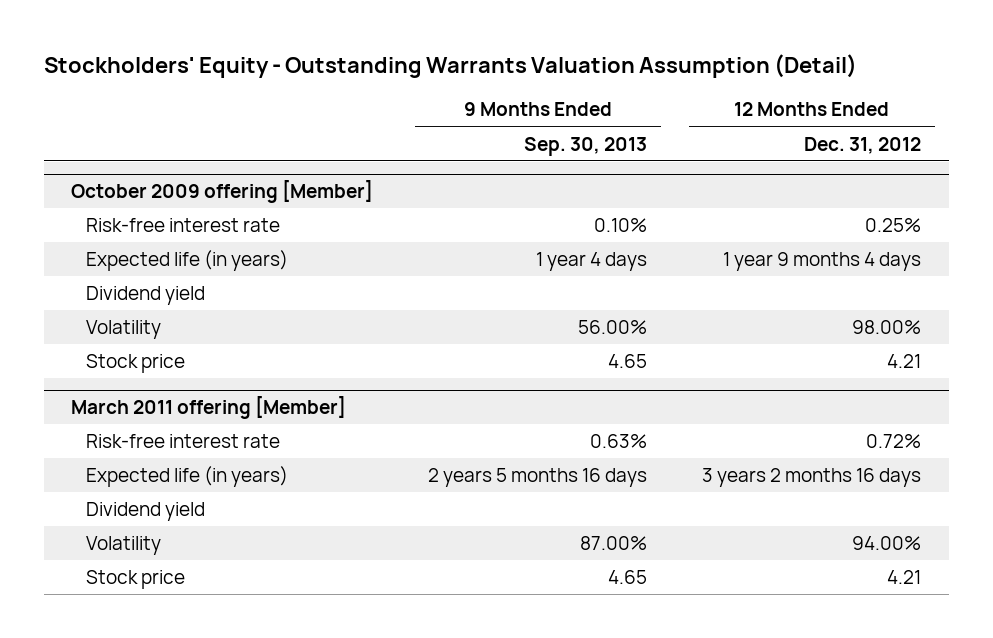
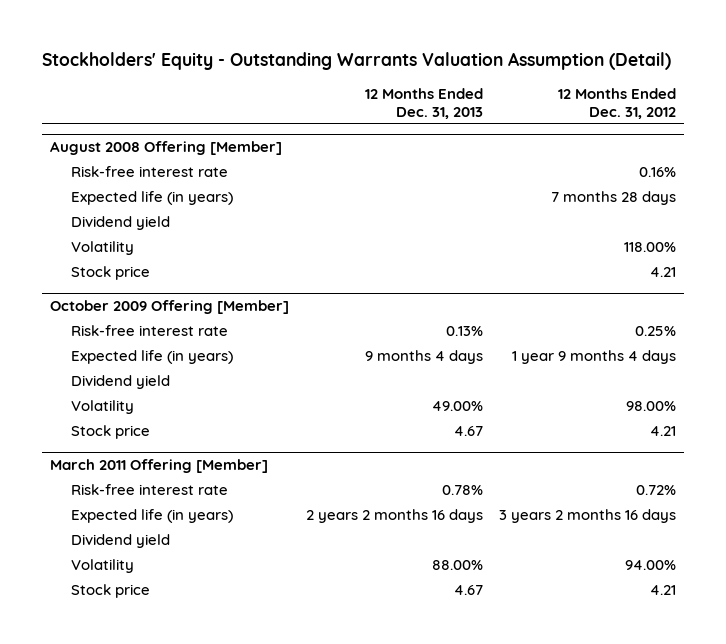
- | 9 Months Ended Sep. 30, 2013 | 12 Months Ended Dec. 31, 2012
+ | 12 Months Ended Dec. 31, 2013 | 12 Months Ended Dec. 31, 2012
- October 2009 offering [Member]
+ August 2008 Offering [Member]
+ Risk-free interest rate | | 0.16%
+ Expected life (in years) | | 7 months 28 days
+ Dividend yield
+ Volatility | | 118.00%
+ Stock price | | 4.21
+ October 2009 Offering [Member]
- March 2011 offering [Member]
+ March 2011 Offering [Member]

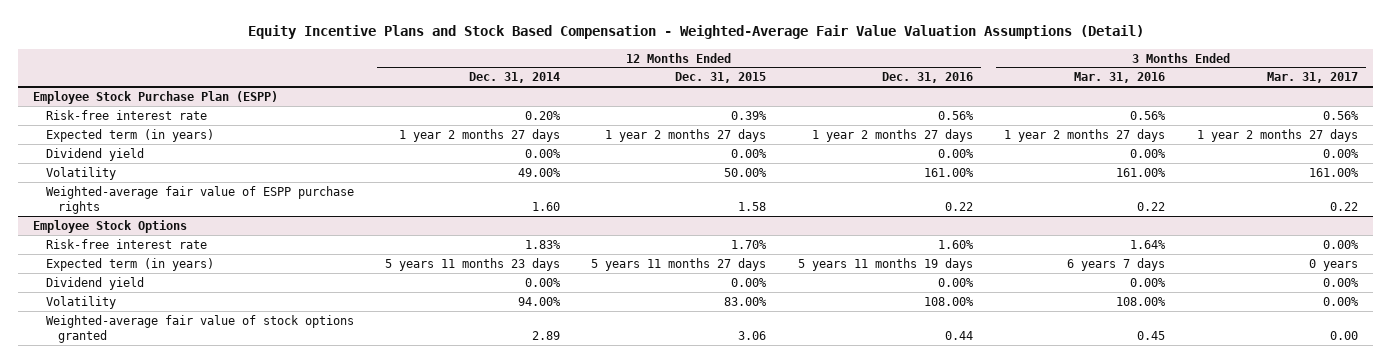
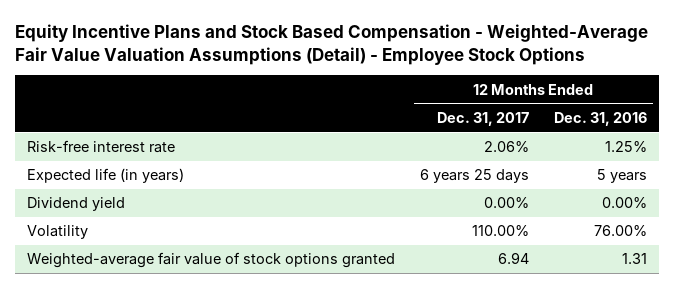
- Equity Incentive Plans and Stock Based Compensation - Weighted-Average Fair Value Valuation Assumptions (Detail)
+ Equity Incentive Plans and Stock Based Compensation - Weighted-Average Fair Value Valuation Assumptions (Detail) - Employee Stock Options
- | 12 Months Ended Dec. 31, 2014 | 12 Months Ended Dec. 31, 2015 | 12 Months Ended Dec. 31, 2016 | 3 Months Ended Mar. 31, 2016 | 3 Months Ended Mar. 31, 2017
+ | 12 Months Ended Dec. 31, 2017 | 12 Months Ended Dec. 31, 2016
- Employee Stock Purchase Plan (ESPP)
- Risk-free interest rate | 0.20% | 0.39% | 0.56% | 0.56% | 0.56%
- Expected term (in years) | 1 year 2 months 27 days | 1 year 2 months 27 days | 1 year 2 months 27 days | 1 year 2 months 27 days | 1 year 2 months 27 days
- Dividend yield | 0.00% | 0.00% | 0.00% | 0.00% | 0.00%
- Volatility | 49.00% | 50.00% | 161.00% | 161.00% | 161.00%
- Weighted-average fair value of ESPP purchase rights | 1.60 | 1.58 | 0.22 | 0.22 | 0.22
- Employee Stock Options
- Risk-free interest rate | 1.83% | 1.70% | 1.60% | 1.64% | 0.00%
- Expected term (in years) | 5 years 11 months 23 days | 5 years 11 months 27 days | 5 years 11 months 19 days | 6 years 7 days | 0 years
+ Risk-free interest rate | 2.06% | 1.25%
+ Expected life (in years) | 6 years 25 days | 5 years
- Volatility | 94.00% | 83.00% | 108.00% | 108.00% | 0.00%
- Weighted-average fair value of stock options granted | 2.89 | 3.06 | 0.44 | 0.45 | 0.00
+ Volatility | 110.00% | 76.00%
+ Weighted-average fair value of stock options granted | 6.94 | 1.31

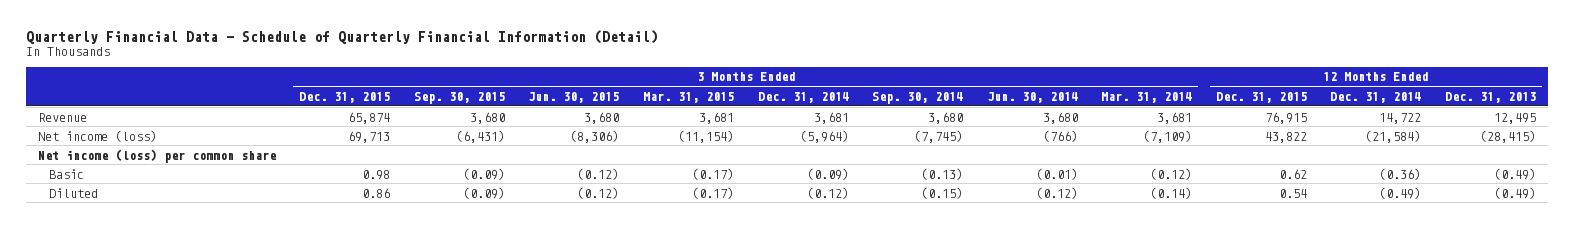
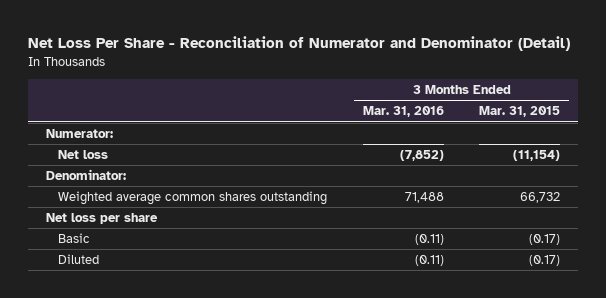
- Quarterly Financial Data - Schedule of Quarterly Financial Information (Detail)
+ Net Loss Per Share - Reconciliation of Numerator and Denominator (Detail)
- | 3 Months Ended Dec. 31, 2015 | 3 Months Ended Sep. 30, 2015 | 3 Months Ended Jun. 30, 2015 | 3 Months Ended Mar. 31, 2015 | 3 Months Ended Dec. 31, 2014 | 3 Months Ended Sep. 30, 2014 | 3 Months Ended Jun. 30, 2014 | 3 Months Ended Mar. 31, 2014 | 12 Months Ended Dec. 31, 2015 | 12 Months Ended Dec. 31, 2014 | 12 Months Ended Dec. 31, 2013
+ | 3 Months Ended Mar. 31, 2016 | 3 Months Ended Mar. 31, 2015
- Revenue | 65,874 | 3,680 | 3,680 | 3,681 | 3,681 | 3,680 | 3,680 | 3,681 | 76,915 | 14,722 | 12,495
- Net income (loss) | 69,713 | (6,431) | (8,306) | (11,154) | (5,964) | (7,745) | (766) | (7,109) | 43,822 | (21,584) | (28,415)
- Net income (loss) per common share
+ Numerator:
+ Net loss | (7,852) | (11,154)
+ Denominator:
+ Weighted average common shares outstanding | 71,488 | 66,732
+ Net loss per share

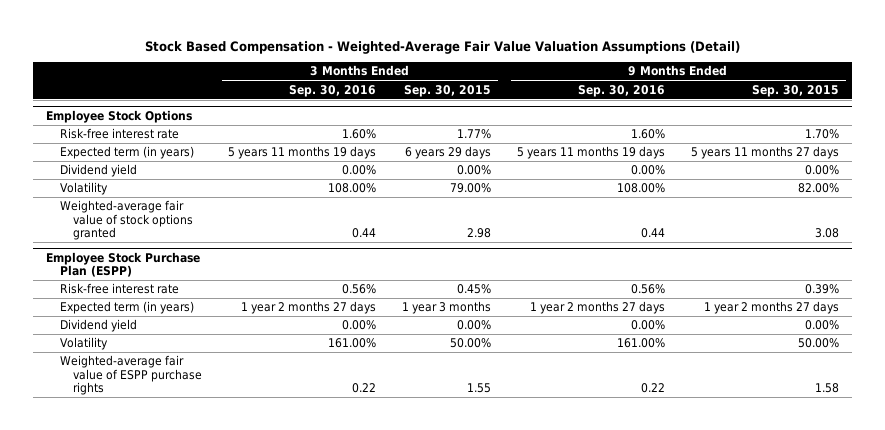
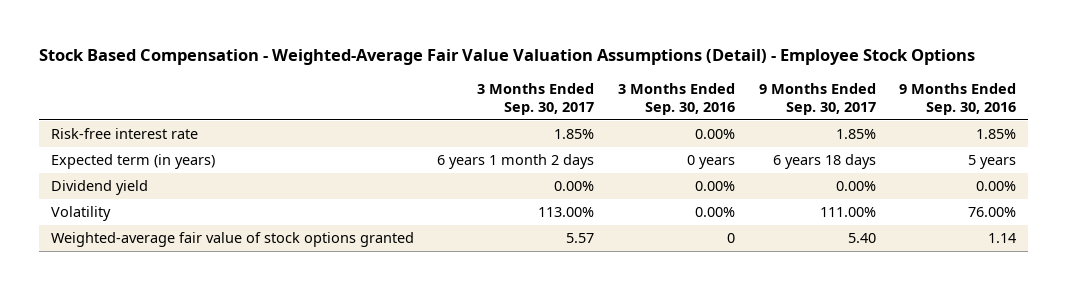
- Stock Based Compensation - Weighted-Average Fair Value Valuation Assumptions (Detail)
+ Stock Based Compensation - Weighted-Average Fair Value Valuation Assumptions (Detail) - Employee Stock Options
- | 3 Months Ended Sep. 30, 2016 | 3 Months Ended Sep. 30, 2015 | 9 Months Ended Sep. 30, 2016 | 9 Months Ended Sep. 30, 2015
+ | 3 Months Ended Sep. 30, 2017 | 3 Months Ended Sep. 30, 2016 | 9 Months Ended Sep. 30, 2017 | 9 Months Ended Sep. 30, 2016
- Employee Stock Options
- Risk-free interest rate | 1.60% | 1.77% | 1.60% | 1.70%
- Expected term (in years) | 5 years 11 months 19 days | 6 years 29 days | 5 years 11 months 19 days | 5 years 11 months 27 days
- Dividend yield | 0.00% | 0.00% | 0.00% | 0.00%
- Volatility | 108.00% | 79.00% | 108.00% | 82.00%
- Weighted-average fair value of stock options granted | 0.44 | 2.98 | 0.44 | 3.08
- Employee Stock Purchase Plan (ESPP)
- Risk-free interest rate | 0.56% | 0.45% | 0.56% | 0.39%
- Expected term (in years) | 1 year 2 months 27 days | 1 year 3 months | 1 year 2 months 27 days | 1 year 2 months 27 days
+ Risk-free interest rate | 1.85% | 0.00% | 1.85% | 1.85%
+ Expected term (in years) | 6 years 1 month 2 days | 0 years | 6 years 18 days | 5 years
- Volatility | 161.00% | 50.00% | 161.00% | 50.00%
- Weighted-average fair value of ESPP purchase rights | 0.22 | 1.55 | 0.22 | 1.58
+ Volatility | 113.00% | 0.00% | 111.00% | 76.00%
+ Weighted-average fair value of stock options granted | 5.57 | 0 | 5.40 | 1.14

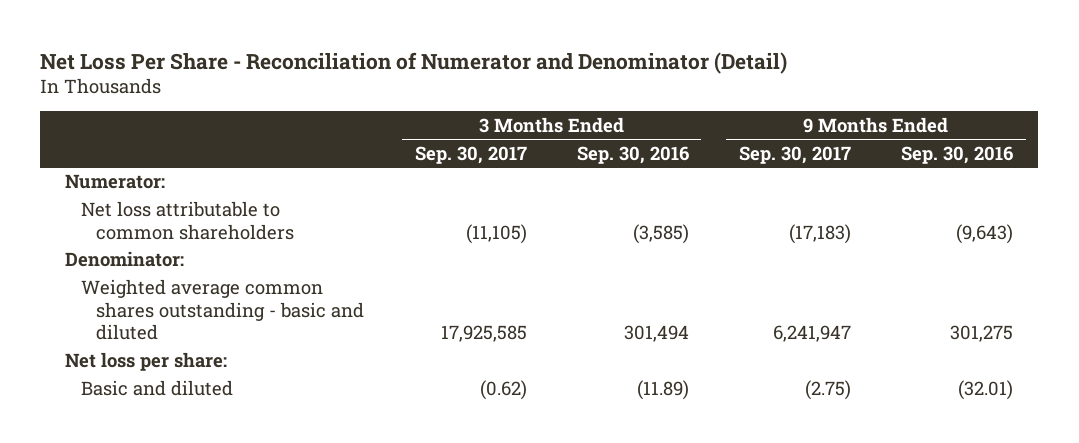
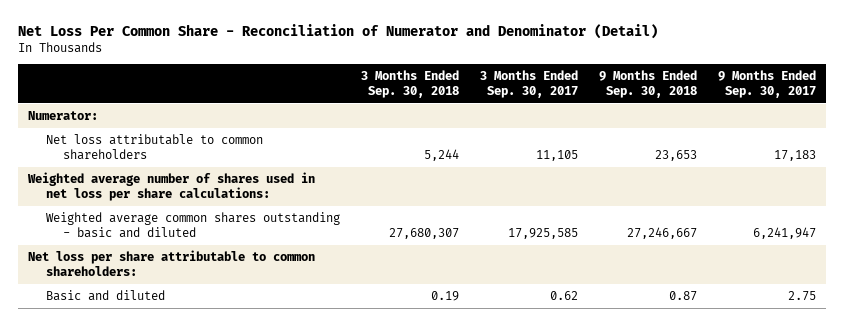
- Net Loss Per Share - Reconciliation of Numerator and Denominator (Detail)
+ Net Loss Per Common Share - Reconciliation of Numerator and Denominator (Detail)
- | 3 Months Ended Sep. 30, 2017 | 3 Months Ended Sep. 30, 2016 | 9 Months Ended Sep. 30, 2017 | 9 Months Ended Sep. 30, 2016
+ | 3 Months Ended Sep. 30, 2018 | 3 Months Ended Sep. 30, 2017 | 9 Months Ended Sep. 30, 2018 | 9 Months Ended Sep. 30, 2017
- Net loss attributable to common shareholders | (11,105) | (3,585) | (17,183) | (9,643)
- Denominator:
+ Net loss attributable to common shareholders | 5,244 | 11,105 | 23,653 | 17,183
+ Weighted average number of shares used in net loss per share calculations:
- Net loss per share:
- Basic and diluted | (0.62) | (11.89) | (2.75) | (32.01)
+ Net loss per share attributable to common shareholders:
+ Basic and diluted | 0.19 | 0.62 | 0.87 | 2.75

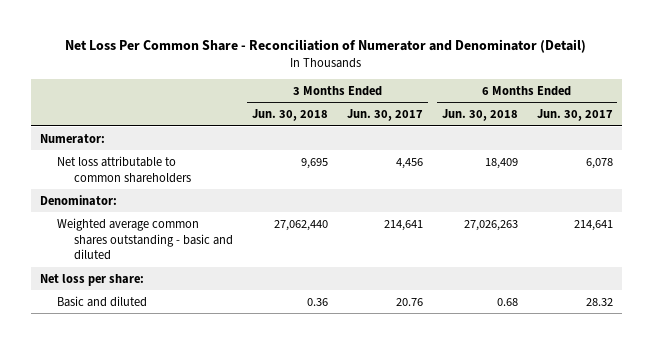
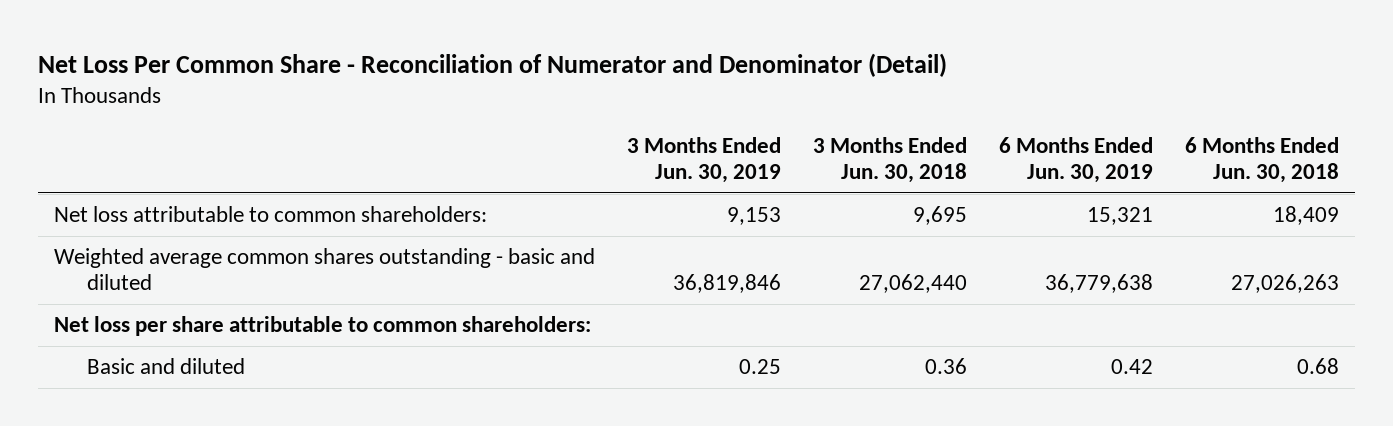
- | 3 Months Ended Jun. 30, 2018 | 3 Months Ended Jun. 30, 2017 | 6 Months Ended Jun. 30, 2018 | 6 Months Ended Jun. 30, 2017
+ | 3 Months Ended Jun. 30, 2019 | 3 Months Ended Jun. 30, 2018 | 6 Months Ended Jun. 30, 2019 | 6 Months Ended Jun. 30, 2018
- Numerator:
- Net loss attributable to common shareholders | 9,695 | 4,456 | 18,409 | 6,078
- Denominator:
+ Net loss attributable to common shareholders: | 9,153 | 9,695 | 15,321 | 18,409
- Net loss per share:
+ Net loss per share attributable to common shareholders:

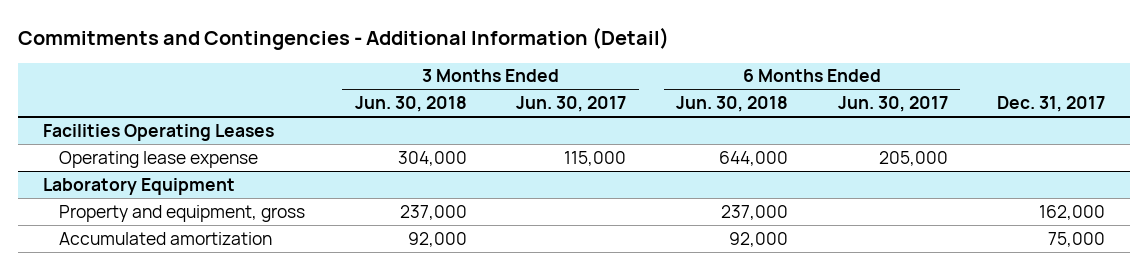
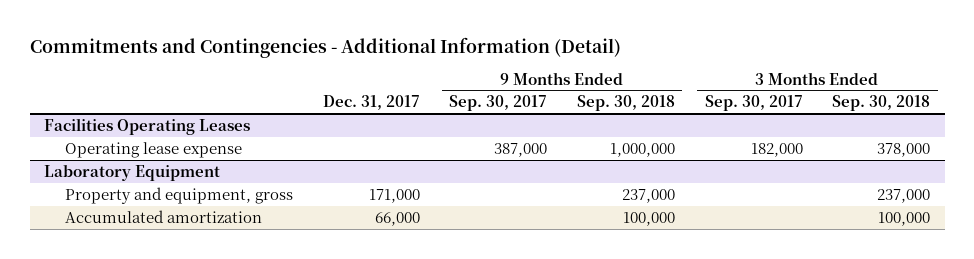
- | 3 Months Ended Jun. 30, 2018 | 3 Months Ended Jun. 30, 2017 | 6 Months Ended Jun. 30, 2018 | 6 Months Ended Jun. 30, 2017 | Dec. 31, 2017
+ | Dec. 31, 2017 | 9 Months Ended Sep. 30, 2017 | 9 Months Ended Sep. 30, 2018 | 3 Months Ended Sep. 30, 2017 | 3 Months Ended Sep. 30, 2018
@ Laboratory Equipment
- Property and equipment, gross | 237,000 | | 237,000 | | 162,000
- Accumulated amortization | 92,000 | | 92,000 | | 75,000
+ Property and equipment, gross | 171,000 | | 237,000 | | 237,000
+ Accumulated amortization | 66,000 | | 100,000 | | 100,000

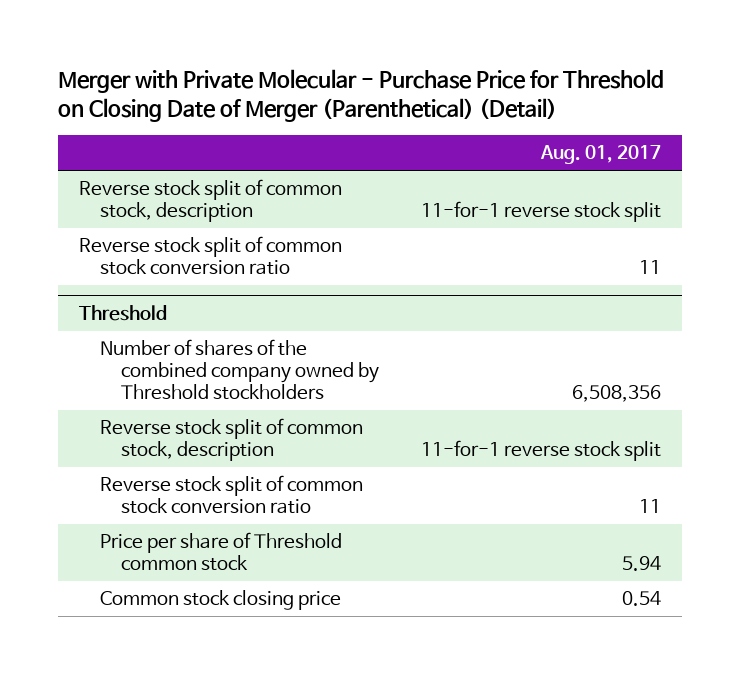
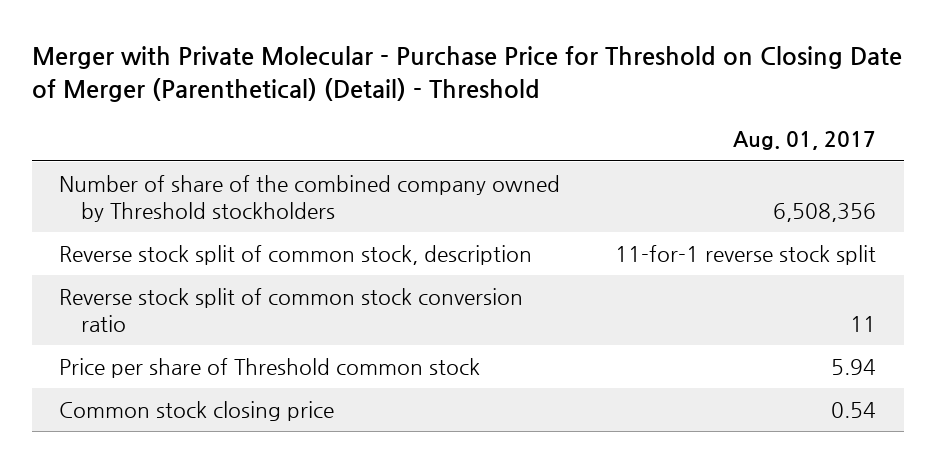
- Merger with Private Molecular - Purchase Price for Threshold on Closing Date of Merger (Parenthetical) (Detail)
+ Merger with Private Molecular - Purchase Price for Threshold on Closing Date of Merger (Parenthetical) (Detail) - Threshold
- Reverse stock split of common stock, description | 11-for-1 reverse stock split
- Reverse stock split of common stock conversion ratio | 11
- Threshold
- Number of shares of the combined company owned by Threshold stockholders | 6,508,356
+ Number of share of the combined company owned by Threshold stockholders | 6,508,356

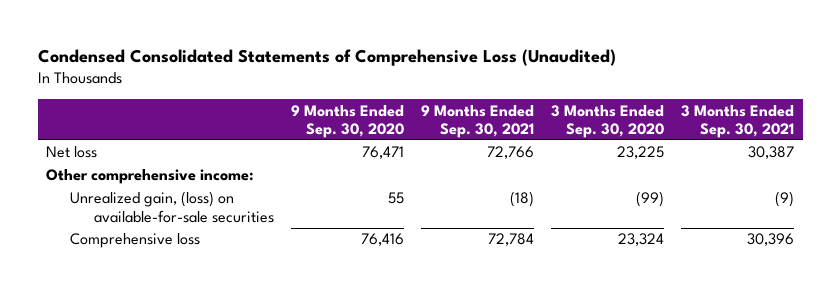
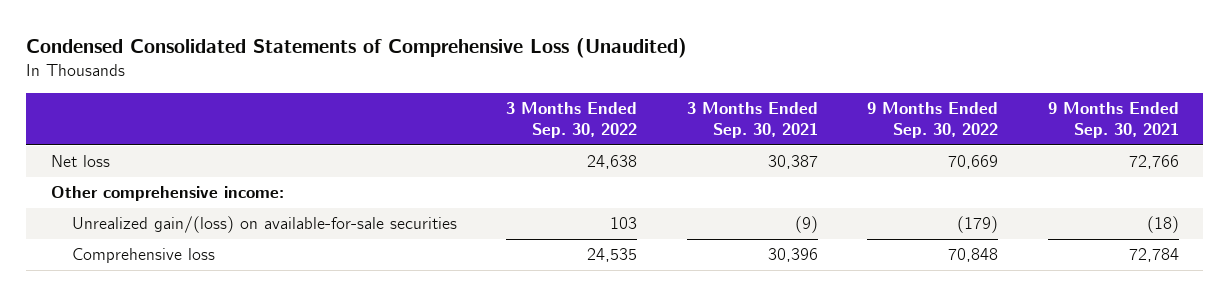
- | 9 Months Ended Sep. 30, 2020 | 9 Months Ended Sep. 30, 2021 | 3 Months Ended Sep. 30, 2020 | 3 Months Ended Sep. 30, 2021
+ | 3 Months Ended Sep. 30, 2022 | 3 Months Ended Sep. 30, 2021 | 9 Months Ended Sep. 30, 2022 | 9 Months Ended Sep. 30, 2021
- Unrealized gain, (loss) on available-for-sale securities | 55 | (18) | (99) | (9)
+ Unrealized gain/(loss) on available-for-sale securities | 103 | (9) | (179) | (18)

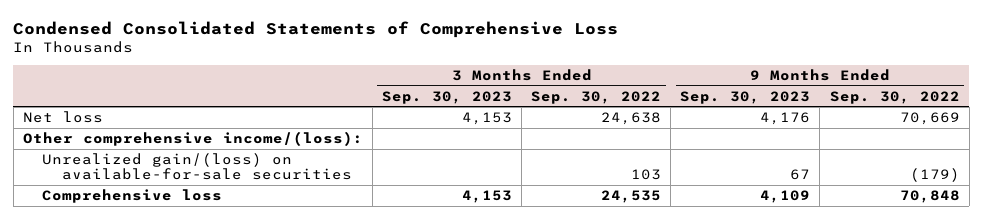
- Condensed Consolidated Statements of Comprehensive Loss (Unaudited)
+ Condensed Consolidated Statements of Comprehensive Loss
- | 3 Months Ended Sep. 30, 2022 | 3 Months Ended Sep. 30, 2021 | 9 Months Ended Sep. 30, 2022 | 9 Months Ended Sep. 30, 2021
+ | 3 Months Ended Sep. 30, 2023 | 3 Months Ended Sep. 30, 2022 | 9 Months Ended Sep. 30, 2023 | 9 Months Ended Sep. 30, 2022
- Other comprehensive income:
+ Other comprehensive income/(loss):

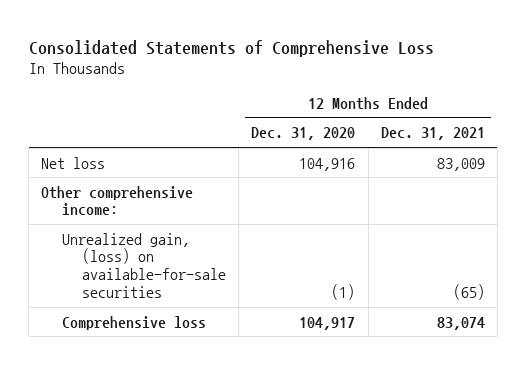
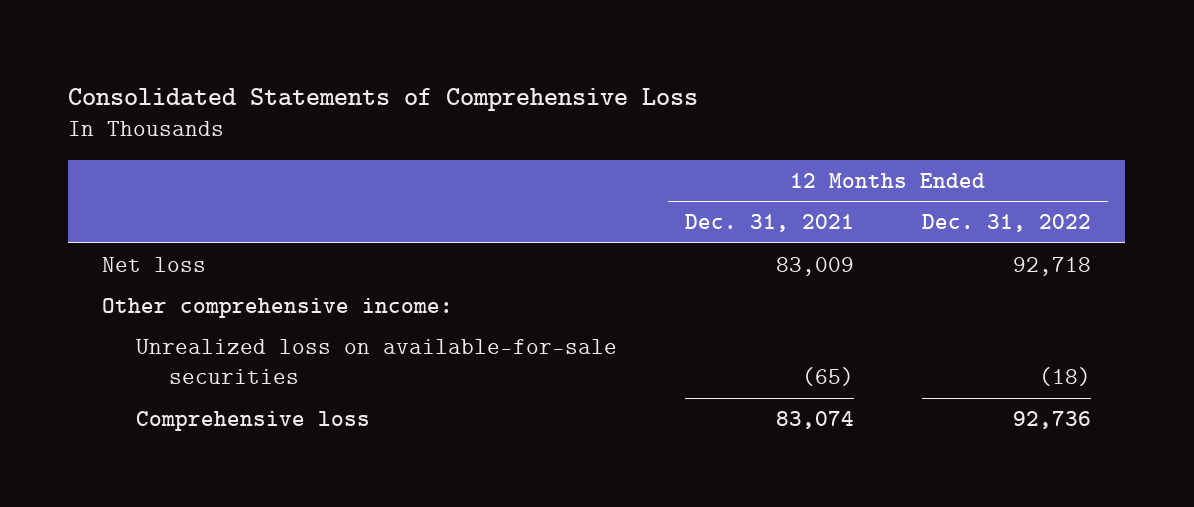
- | 12 Months Ended Dec. 31, 2020 | 12 Months Ended Dec. 31, 2021
+ | 12 Months Ended Dec. 31, 2021 | 12 Months Ended Dec. 31, 2022
- Unrealized gain, (loss) on available-for-sale securities | (1) | (65)
+ Unrealized loss on available-for-sale securities | (65) | (18)

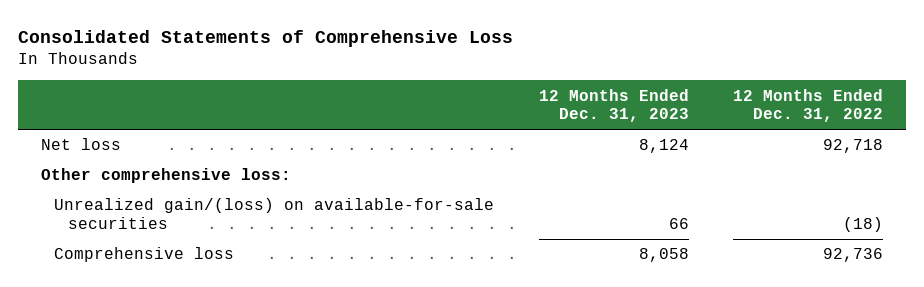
- | 12 Months Ended Dec. 31, 2021 | 12 Months Ended Dec. 31, 2022
+ | 12 Months Ended Dec. 31, 2023 | 12 Months Ended Dec. 31, 2022
- Other comprehensive income:
- Unrealized loss on available-for-sale securities | (65) | (18)
+ Other comprehensive loss:
+ Unrealized gain/(loss) on available-for-sale securities | 66 | (18)

